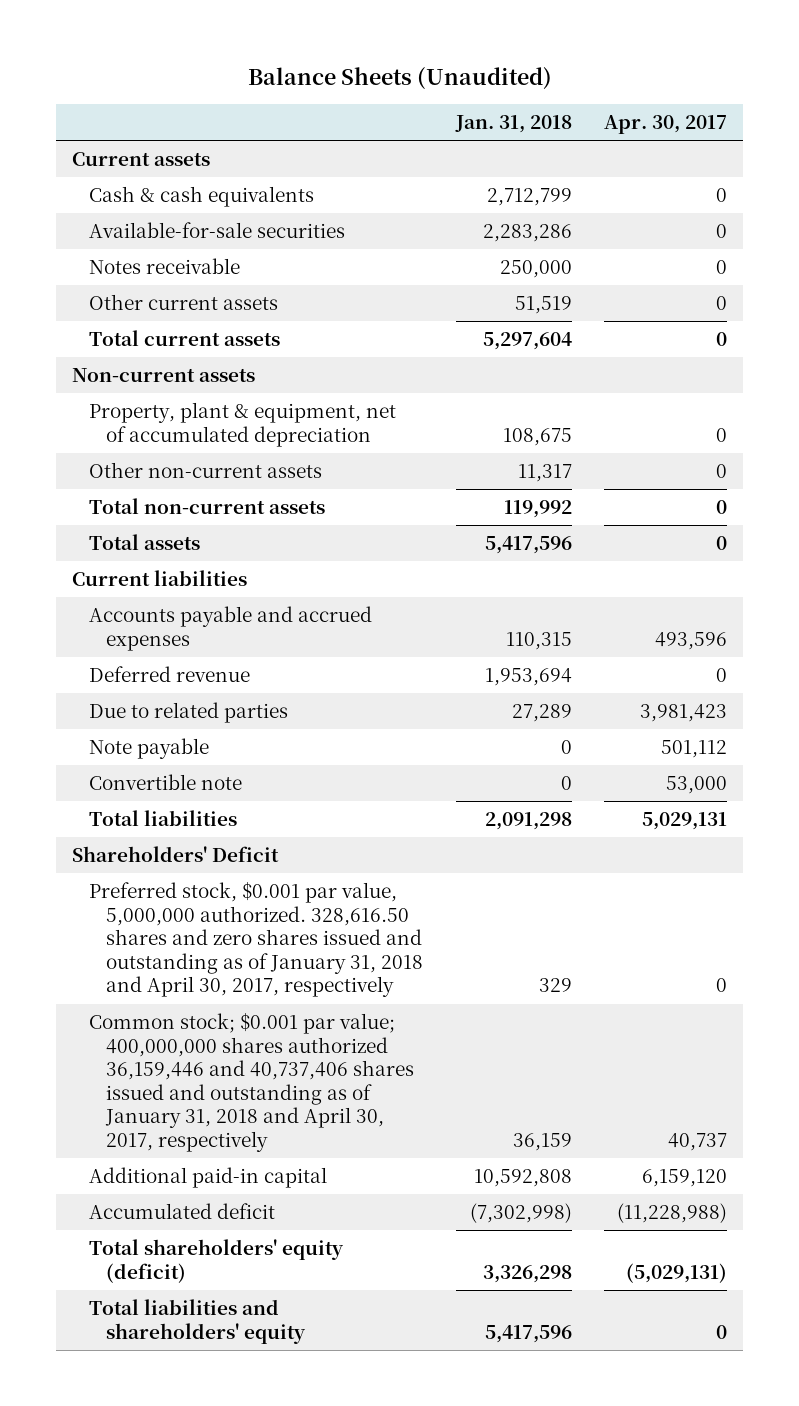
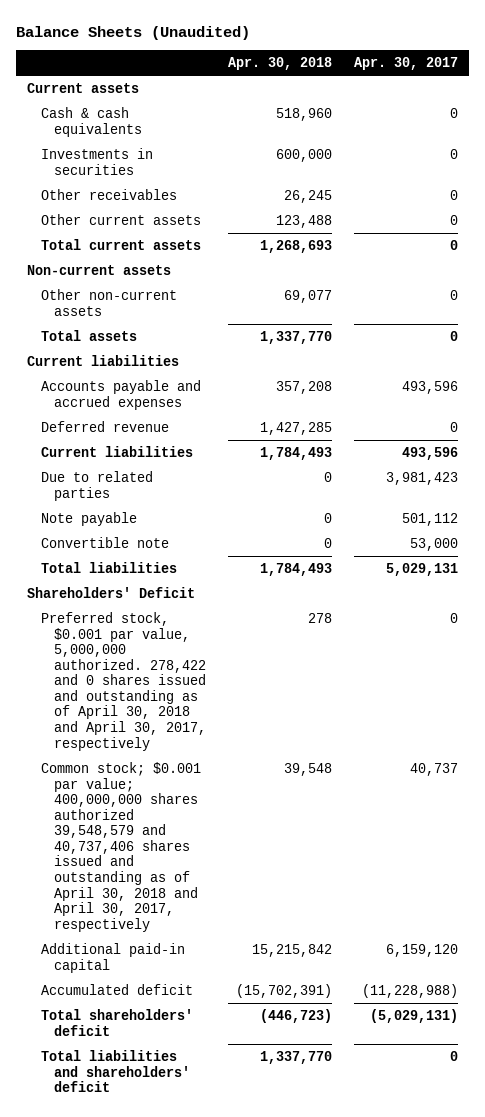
- | Jan. 31, 2018 | Apr. 30, 2017
+ | Apr. 30, 2018 | Apr. 30, 2017
- Available-for-sale securities | 2,283,286 | 0
- Notes receivable | 250,000 | 0
+ Investments in securities | 600,000 | 0
+ Other receivables | 26,245 | 0
- Property, plant & equipment, net of accumulated depreciation | 108,675 | 0
- Total non-current assets | 119,992 | 0
+ Current liabilities | 1,784,493 | 493,596
- Preferred stock, $0.001 par value, 5,000,000 authorized. 328,616.50 shares and zero shares issued and outstanding as of January 31, 2018 and April 30, 2017, respectively | 329 | 0
- Common stock; $0.001 par value; 400,000,000 shares authorized 36,159,446 and 40,737,406 shares issued and outstanding as of January 31, 2018 and April 30, 2017, respectively | 36,159 | 40,737
+ Preferred stock, $0.001 par value, 5,000,000 authorized. 278,422 and 0 shares issued and outstanding as of April 30, 2018 and April 30, 2017, respectively | 278 | 0
+ Common stock; $0.001 par value; 400,000,000 shares authorized 39,548,579 and 40,737,406 shares issued and outstanding as of April 30, 2018 and April 30, 2017, respectively | 39,548 | 40,737
- Total shareholders' equity (deficit) | 3,326,298 | (5,029,131)
- Total liabilities and shareholders' equity | 5,417,596 | 0
+ Total shareholders' deficit | (446,723) | (5,029,131)
+ Total liabilities and shareholders' deficit | 1,337,770 | 0

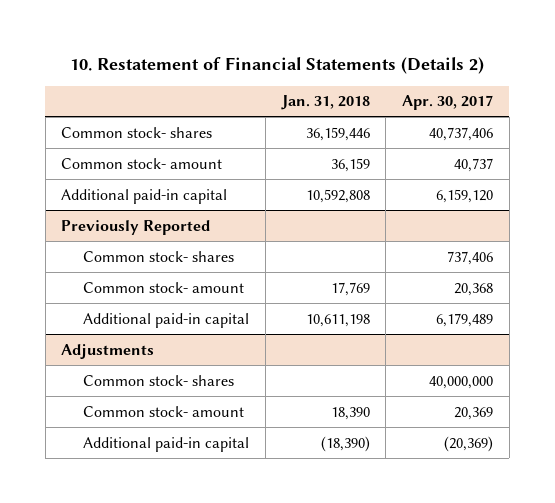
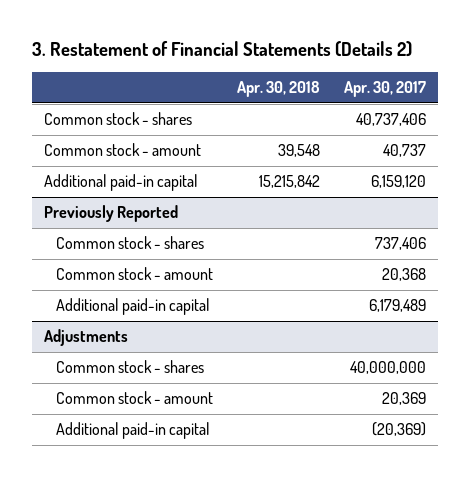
- 10. Restatement of Financial Statements (Details 2)
+ 3. Restatement of Financial Statements (Details 2)
- | Jan. 31, 2018 | Apr. 30, 2017
+ | Apr. 30, 2018 | Apr. 30, 2017
- Common stock- shares | 36,159,446 | 40,737,406
- Common stock- amount | 36,159 | 40,737
+ Common stock - shares | | 40,737,406
+ Common stock - amount | 39,548 | 40,737
@ Previously Reported
- Common stock- shares | | 737,406
- Common stock- amount | 17,769 | 20,368
+ Common stock - shares | | 737,406
+ Common stock - amount | | 20,368
@ Adjustments
- Common stock- shares | | 40,000,000
- Common stock- amount | 18,390 | 20,369
+ Common stock - shares | | 40,000,000
+ Common stock - amount | | 20,369

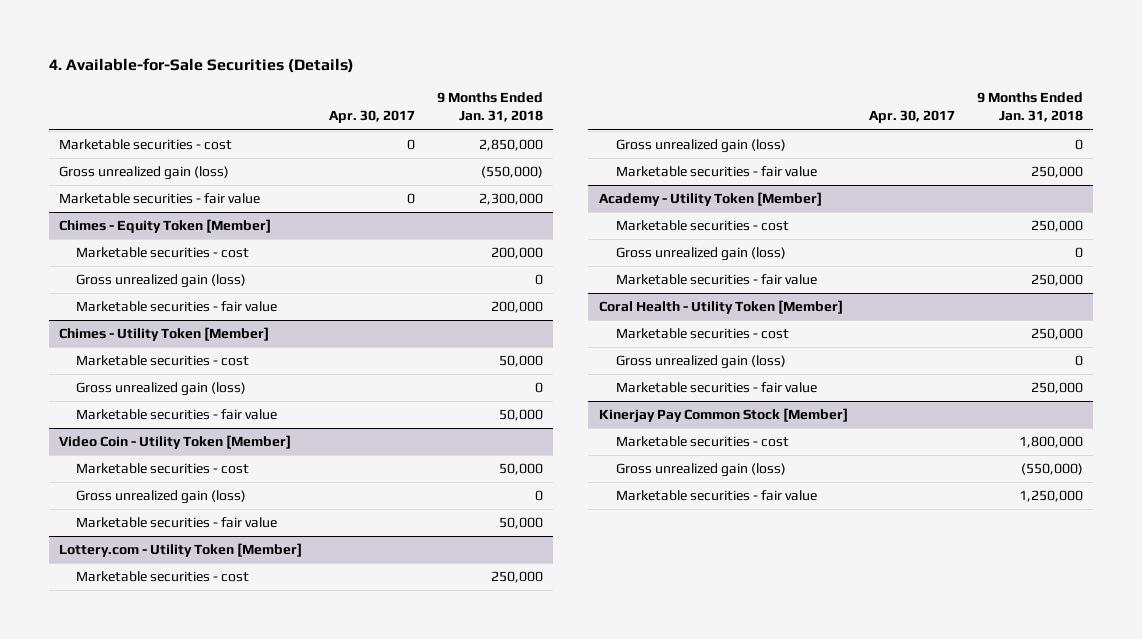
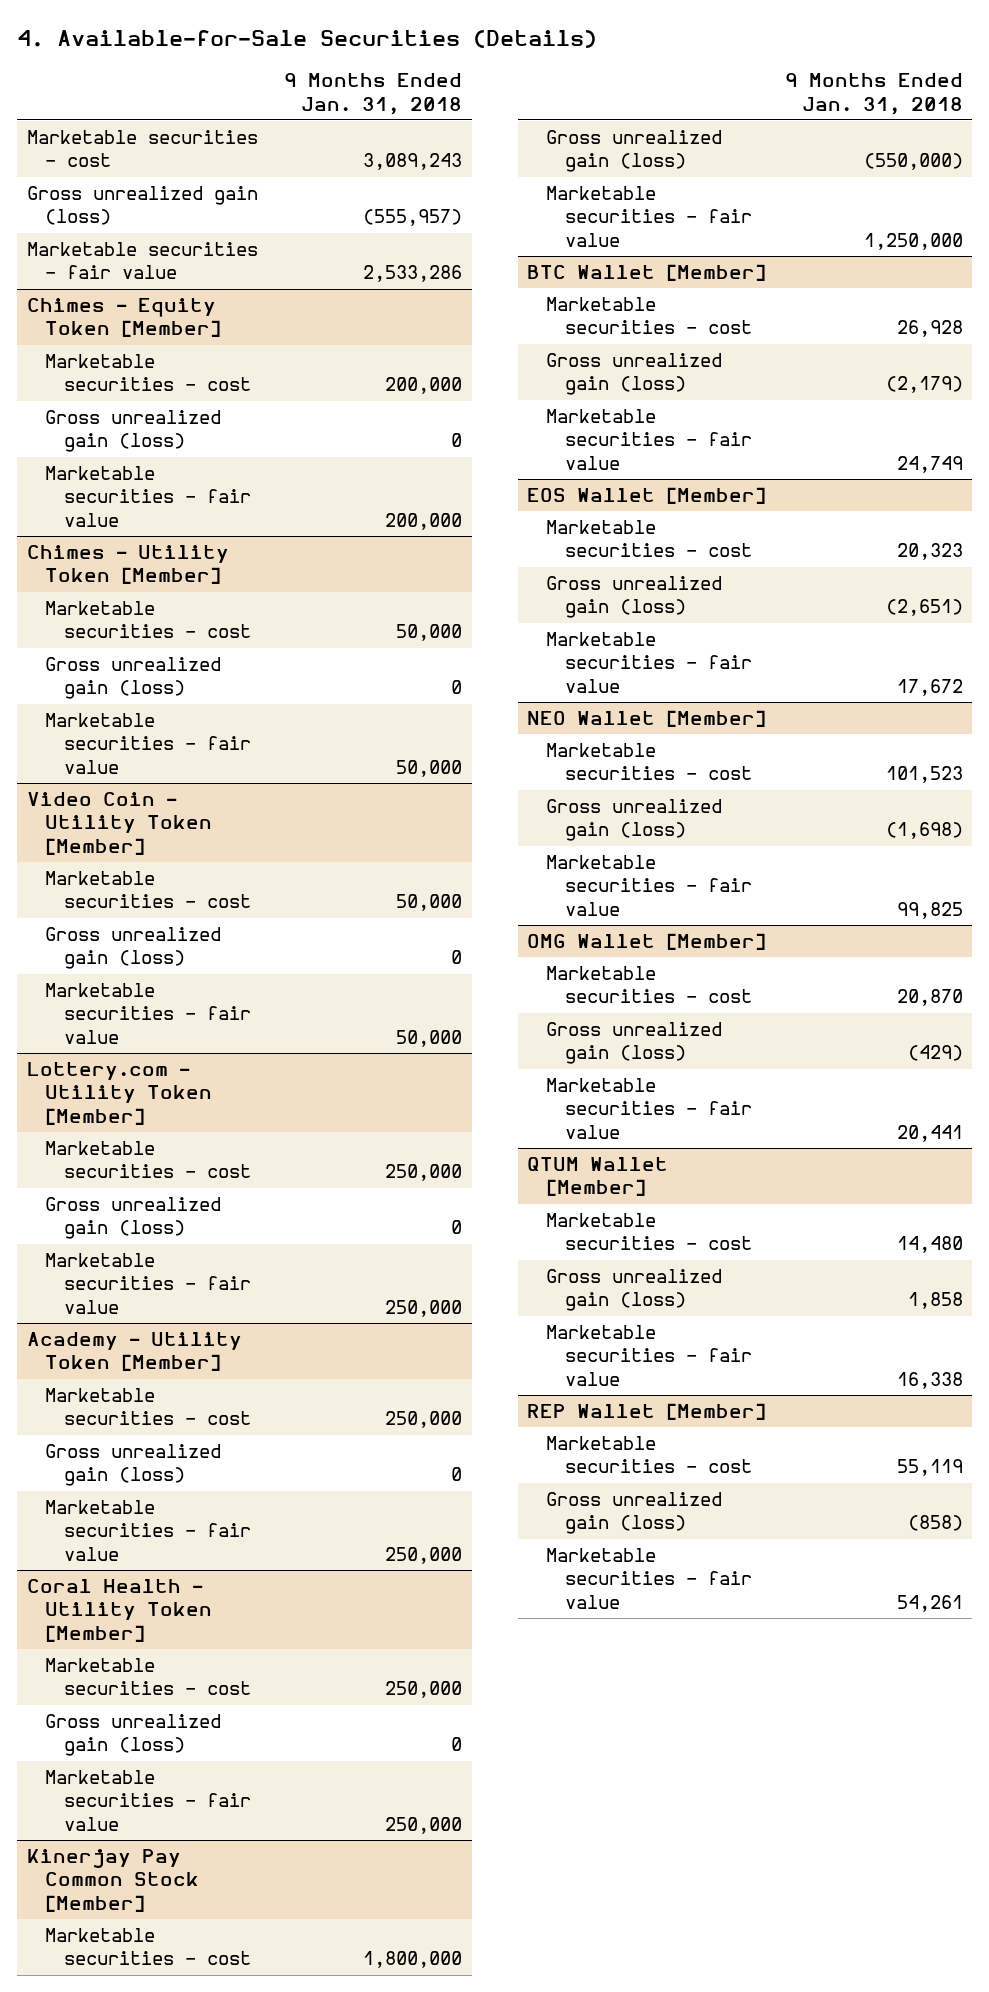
- | Apr. 30, 2017 | 9 Months Ended Jan. 31, 2018
+ | 9 Months Ended Jan. 31, 2018
- Marketable securities - cost | 0 | 2,850,000
- Gross unrealized gain (loss) | | (550,000)
- Marketable securities - fair value | 0 | 2,300,000
+ Marketable securities - cost | 3,089,243
+ Gross unrealized gain (loss) | (555,957)
+ Marketable securities - fair value | 2,533,286
+ BTC Wallet [Member]
+ Marketable securities - cost | 26,928
+ Gross unrealized gain (loss) | (2,179)
+ Marketable securities - fair value | 24,749
+ EOS Wallet [Member]
+ Marketable securities - cost | 20,323
+ Gross unrealized gain (loss) | (2,651)
+ Marketable securities - fair value | 17,672
+ NEO Wallet [Member]
+ Marketable securities - cost | 101,523
+ Gross unrealized gain (loss) | (1,698)
+ Marketable securities - fair value | 99,825
+ OMG Wallet [Member]
+ Marketable securities - cost | 20,870
+ Gross unrealized gain (loss) | (429)
+ Marketable securities - fair value | 20,441
+ QTUM Wallet [Member]
+ Marketable securities - cost | 14,480
+ Gross unrealized gain (loss) | 1,858
+ Marketable securities - fair value | 16,338
+ REP Wallet [Member]
+ Marketable securities - cost | 55,119
+ Gross unrealized gain (loss) | (858)
+ Marketable securities - fair value | 54,261

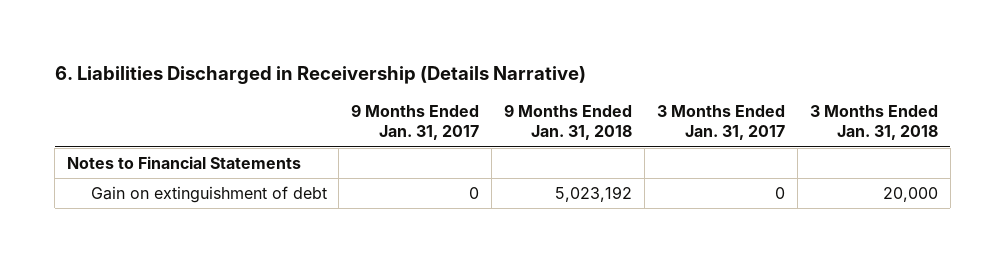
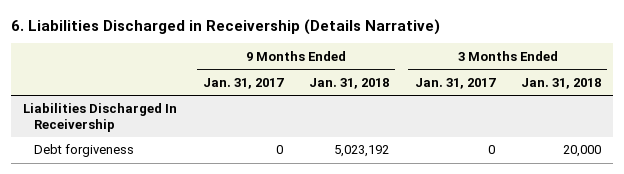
- Notes to Financial Statements
- Gain on extinguishment of debt | 0 | 5,023,192 | 0 | 20,000
+ Liabilities Discharged In Receivership
+ Debt forgiveness | 0 | 5,023,192 | 0 | 20,000

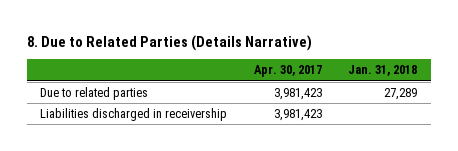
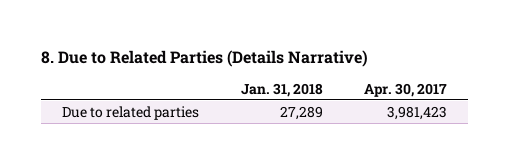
- | Apr. 30, 2017 | Jan. 31, 2018
+ | Jan. 31, 2018 | Apr. 30, 2017
- Liabilities discharged in receivership | 3,981,423 |

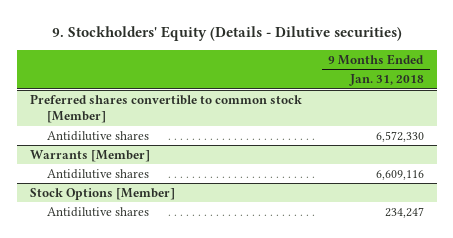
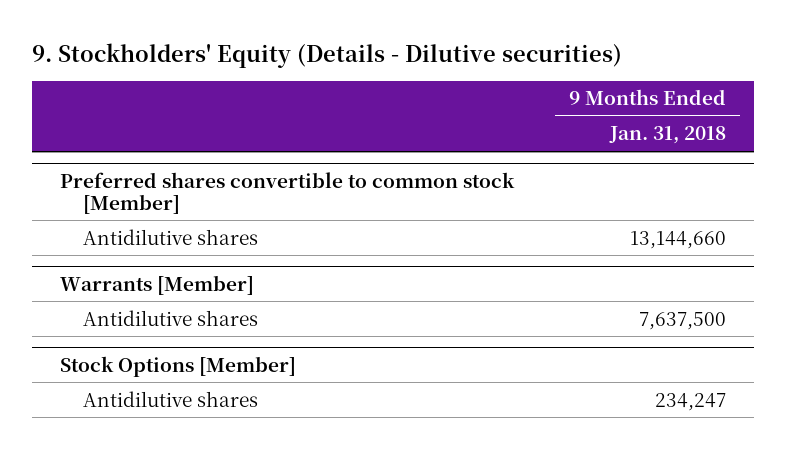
@ Preferred shares convertible to common stock [Member]
- Antidilutive shares | 6,572,330
+ Antidilutive shares | 13,144,660
@ Warrants [Member]
- Antidilutive shares | 6,609,116
+ Antidilutive shares | 7,637,500

